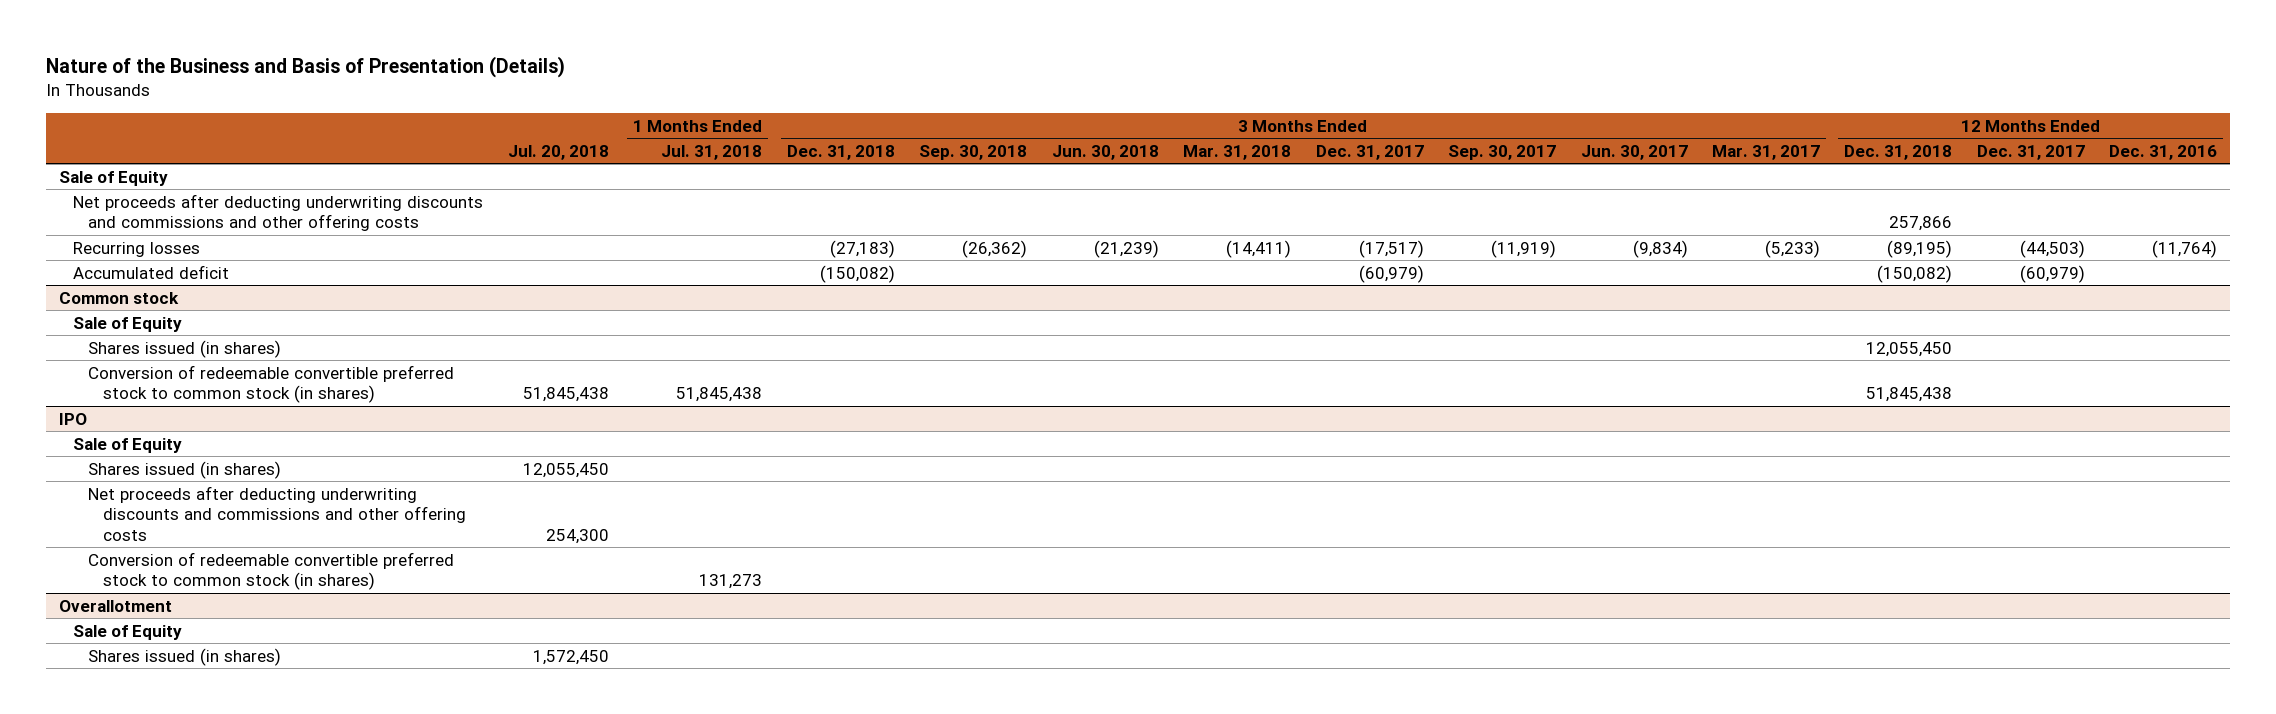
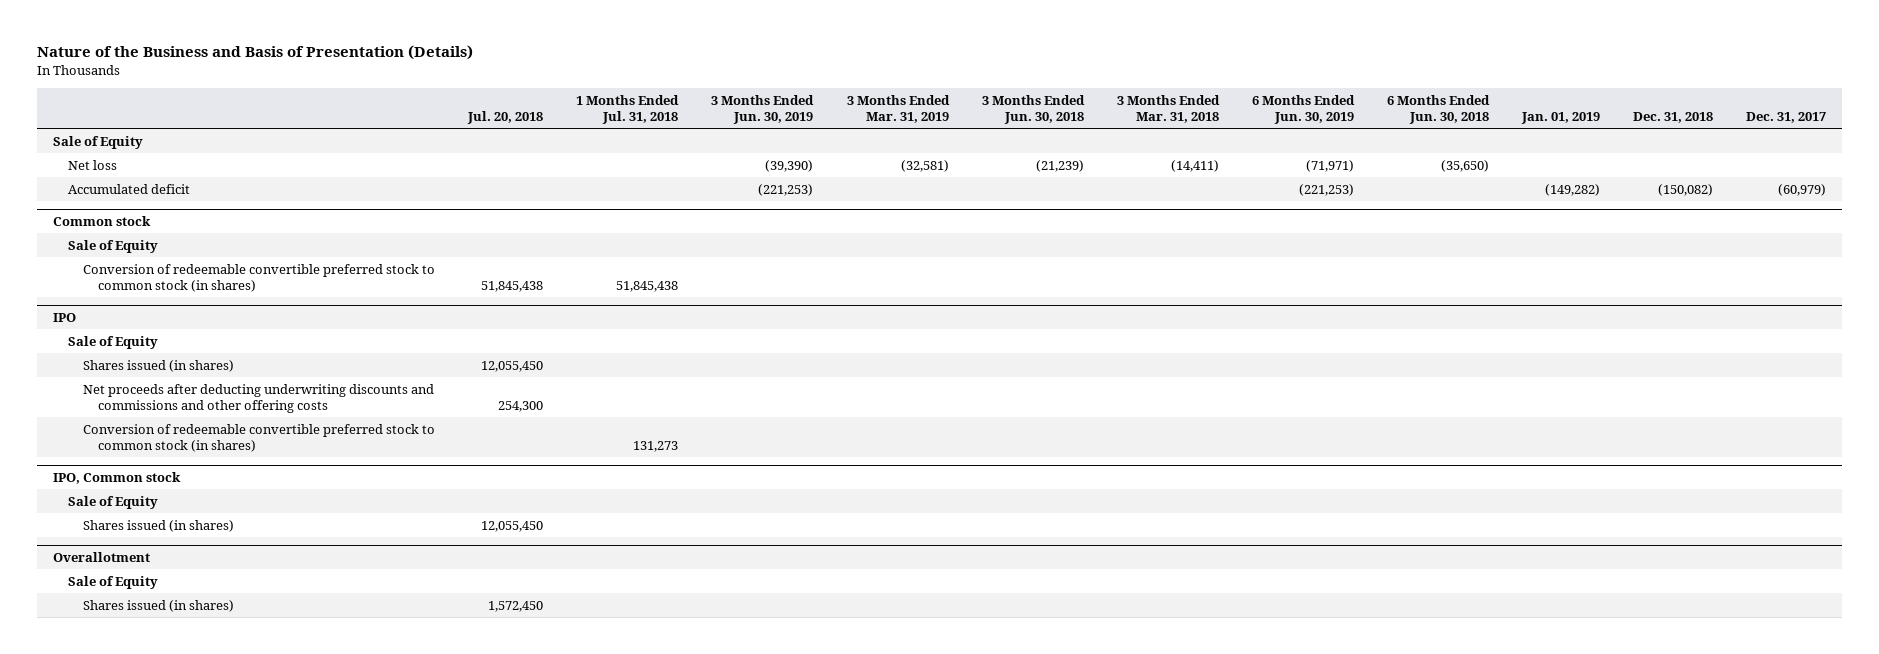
- | Jul. 20, 2018 | 1 Months Ended Jul. 31, 2018 | 3 Months Ended Dec. 31, 2018 | 3 Months Ended Sep. 30, 2018 | 3 Months Ended Jun. 30, 2018 | 3 Months Ended Mar. 31, 2018 | 3 Months Ended Dec. 31, 2017 | 3 Months Ended Sep. 30, 2017 | 3 Months Ended Jun. 30, 2017 | 3 Months Ended Mar. 31, 2017 | 12 Months Ended Dec. 31, 2018 | 12 Months Ended Dec. 31, 2017 | 12 Months Ended Dec. 31, 2016
+ | Jul. 20, 2018 | 1 Months Ended Jul. 31, 2018 | 3 Months Ended Jun. 30, 2019 | 3 Months Ended Mar. 31, 2019 | 3 Months Ended Jun. 30, 2018 | 3 Months Ended Mar. 31, 2018 | 6 Months Ended Jun. 30, 2019 | 6 Months Ended Jun. 30, 2018 | Jan. 01, 2019 | Dec. 31, 2018 | Dec. 31, 2017
- Net proceeds after deducting underwriting discounts and commissions and other offering costs | | | | | | | | | | | 257,866 | |
- Recurring losses | | | (27,183) | (26,362) | (21,239) | (14,411) | (17,517) | (11,919) | (9,834) | (5,233) | (89,195) | (44,503) | (11,764)
+ Net loss | | | (39,390) | (32,581) | (21,239) | (14,411) | (71,971) | (35,650) | | |
@ Common stock
- Shares issued (in shares) | | | | | | | | | | | 12,055,450 | |
+ IPO, Common stock
+ Sale of Equity
+ Shares issued (in shares) | 12,055,450 | | | | | | | | | |

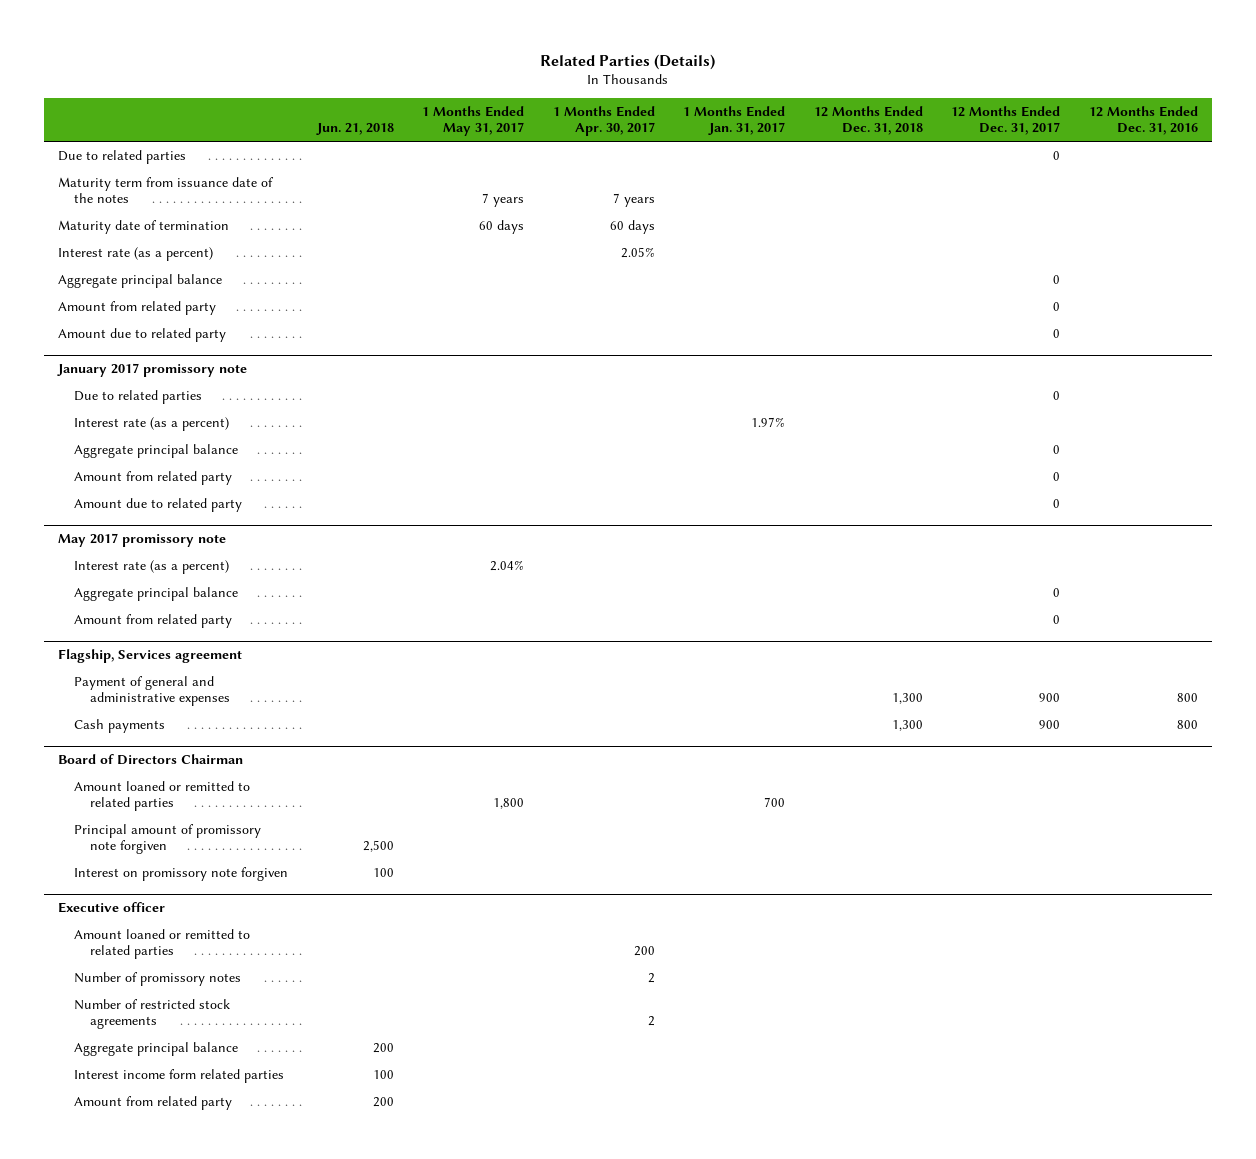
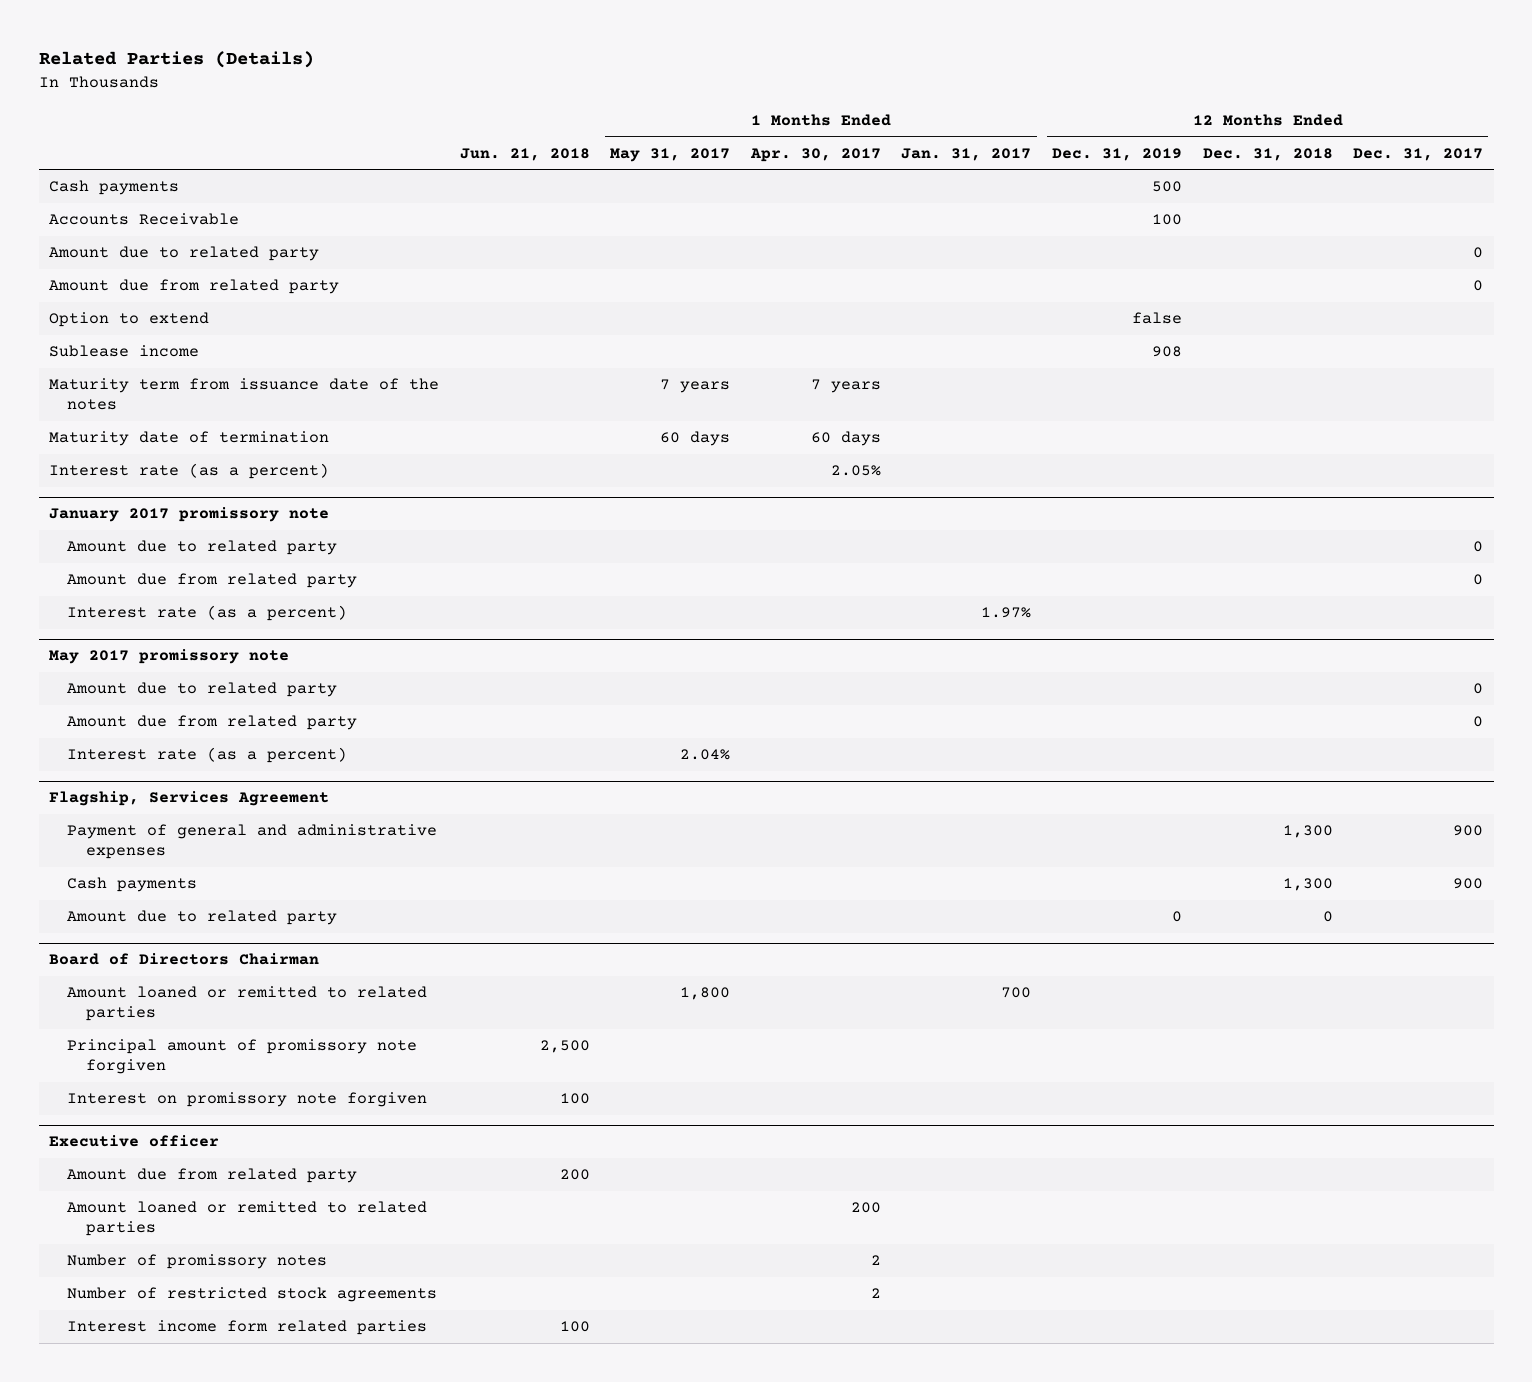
- | Jun. 21, 2018 | 1 Months Ended May 31, 2017 | 1 Months Ended Apr. 30, 2017 | 1 Months Ended Jan. 31, 2017 | 12 Months Ended Dec. 31, 2018 | 12 Months Ended Dec. 31, 2017 | 12 Months Ended Dec. 31, 2016
+ | Jun. 21, 2018 | 1 Months Ended May 31, 2017 | 1 Months Ended Apr. 30, 2017 | 1 Months Ended Jan. 31, 2017 | 12 Months Ended Dec. 31, 2019 | 12 Months Ended Dec. 31, 2018 | 12 Months Ended Dec. 31, 2017
- Due to related parties | | | | | | 0 |
+ Cash payments | | | | | 500 | |
+ Accounts Receivable | | | | | 100 | |
moved up: Amount due to related party | | | | | | | 0
+ Amount due from related party | | | | | | | 0
+ Option to extend | | | | | false | |
+ Sublease income | | | | | 908 | |
- Aggregate principal balance | | | | | | 0 |
- Amount from related party | | | | | | 0 |
@ January 2017 promissory note
- Due to related parties | | | | | | 0 |
- Aggregate principal balance | | | | | | 0 |
- Amount from related party | | | | | | 0 |
+ Amount due from related party | | | | | | | 0
moved down: Interest rate (as a percent) | | | | 1.97% | | |
@ May 2017 promissory note
+ Amount due to related party | | | | | | | 0
+ Amount due from related party | | | | | | | 0
- Aggregate principal balance | | | | | | 0 |
- Amount from related party | | | | | | 0 |
- Flagship, Services agreement
+ Flagship, Services Agreement
+ Amount due to related party | | | | | 0 | 0 |
@ Executive officer
+ Amount due from related party | 200 | | | | | |
- Aggregate principal balance | 200 | | | | | |
- Amount from related party | 200 | | | | | |

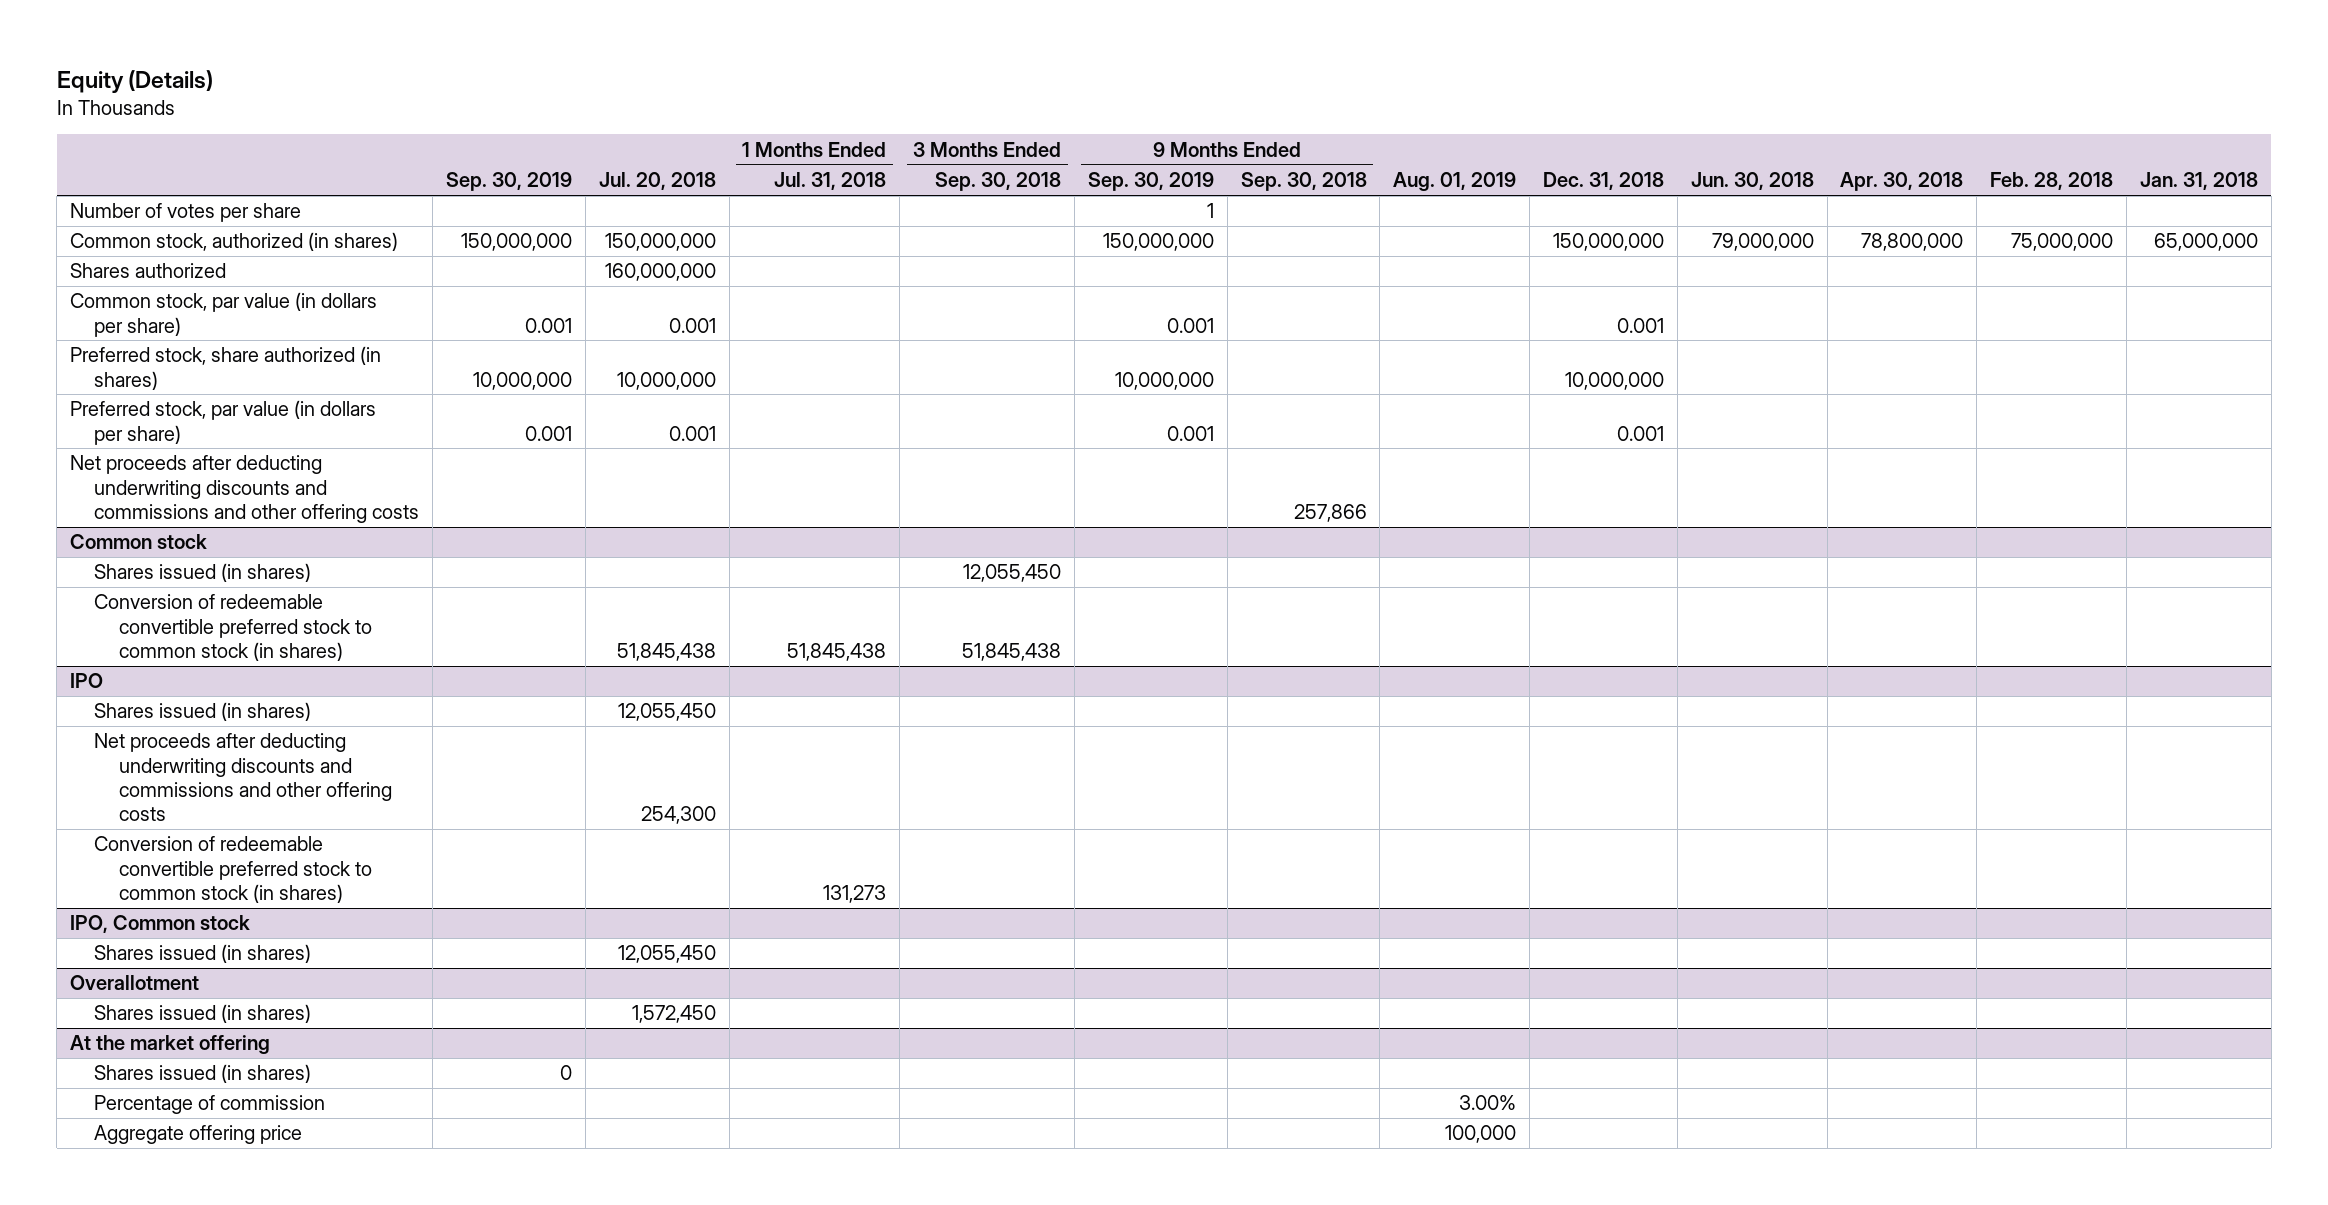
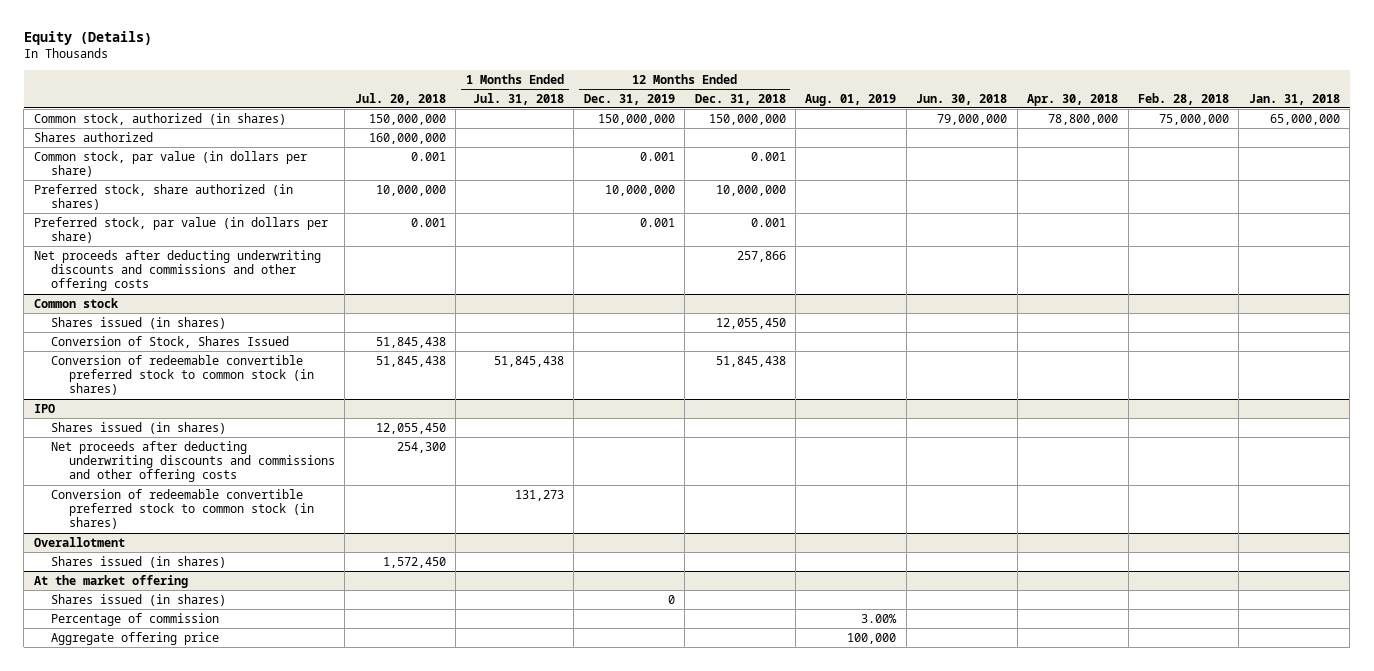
- | Sep. 30, 2019 | Jul. 20, 2018 | 1 Months Ended Jul. 31, 2018 | 3 Months Ended Sep. 30, 2018 | 9 Months Ended Sep. 30, 2019 | 9 Months Ended Sep. 30, 2018 | Aug. 01, 2019 | Dec. 31, 2018 | Jun. 30, 2018 | Apr. 30, 2018 | Feb. 28, 2018 | Jan. 31, 2018
+ | Jul. 20, 2018 | 1 Months Ended Jul. 31, 2018 | 12 Months Ended Dec. 31, 2019 | 12 Months Ended Dec. 31, 2018 | Aug. 01, 2019 | Jun. 30, 2018 | Apr. 30, 2018 | Feb. 28, 2018 | Jan. 31, 2018
- Number of votes per share | | | | | 1 | | | | | | |
@ Common stock
+ Conversion of Stock, Shares Issued | 51,845,438 | | | | | | | |
- IPO, Common stock
- Shares issued (in shares) | | 12,055,450 | | | | | | | | | |

